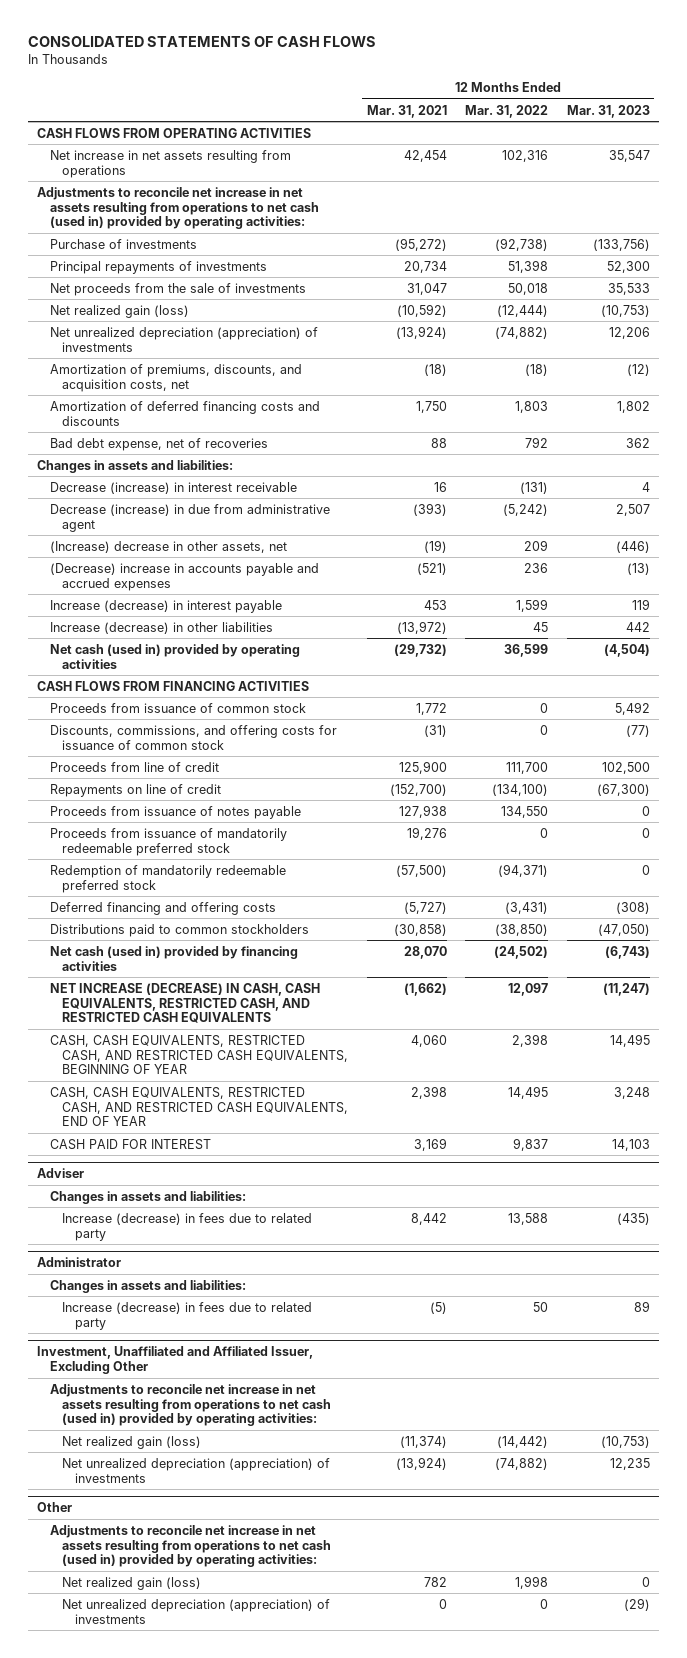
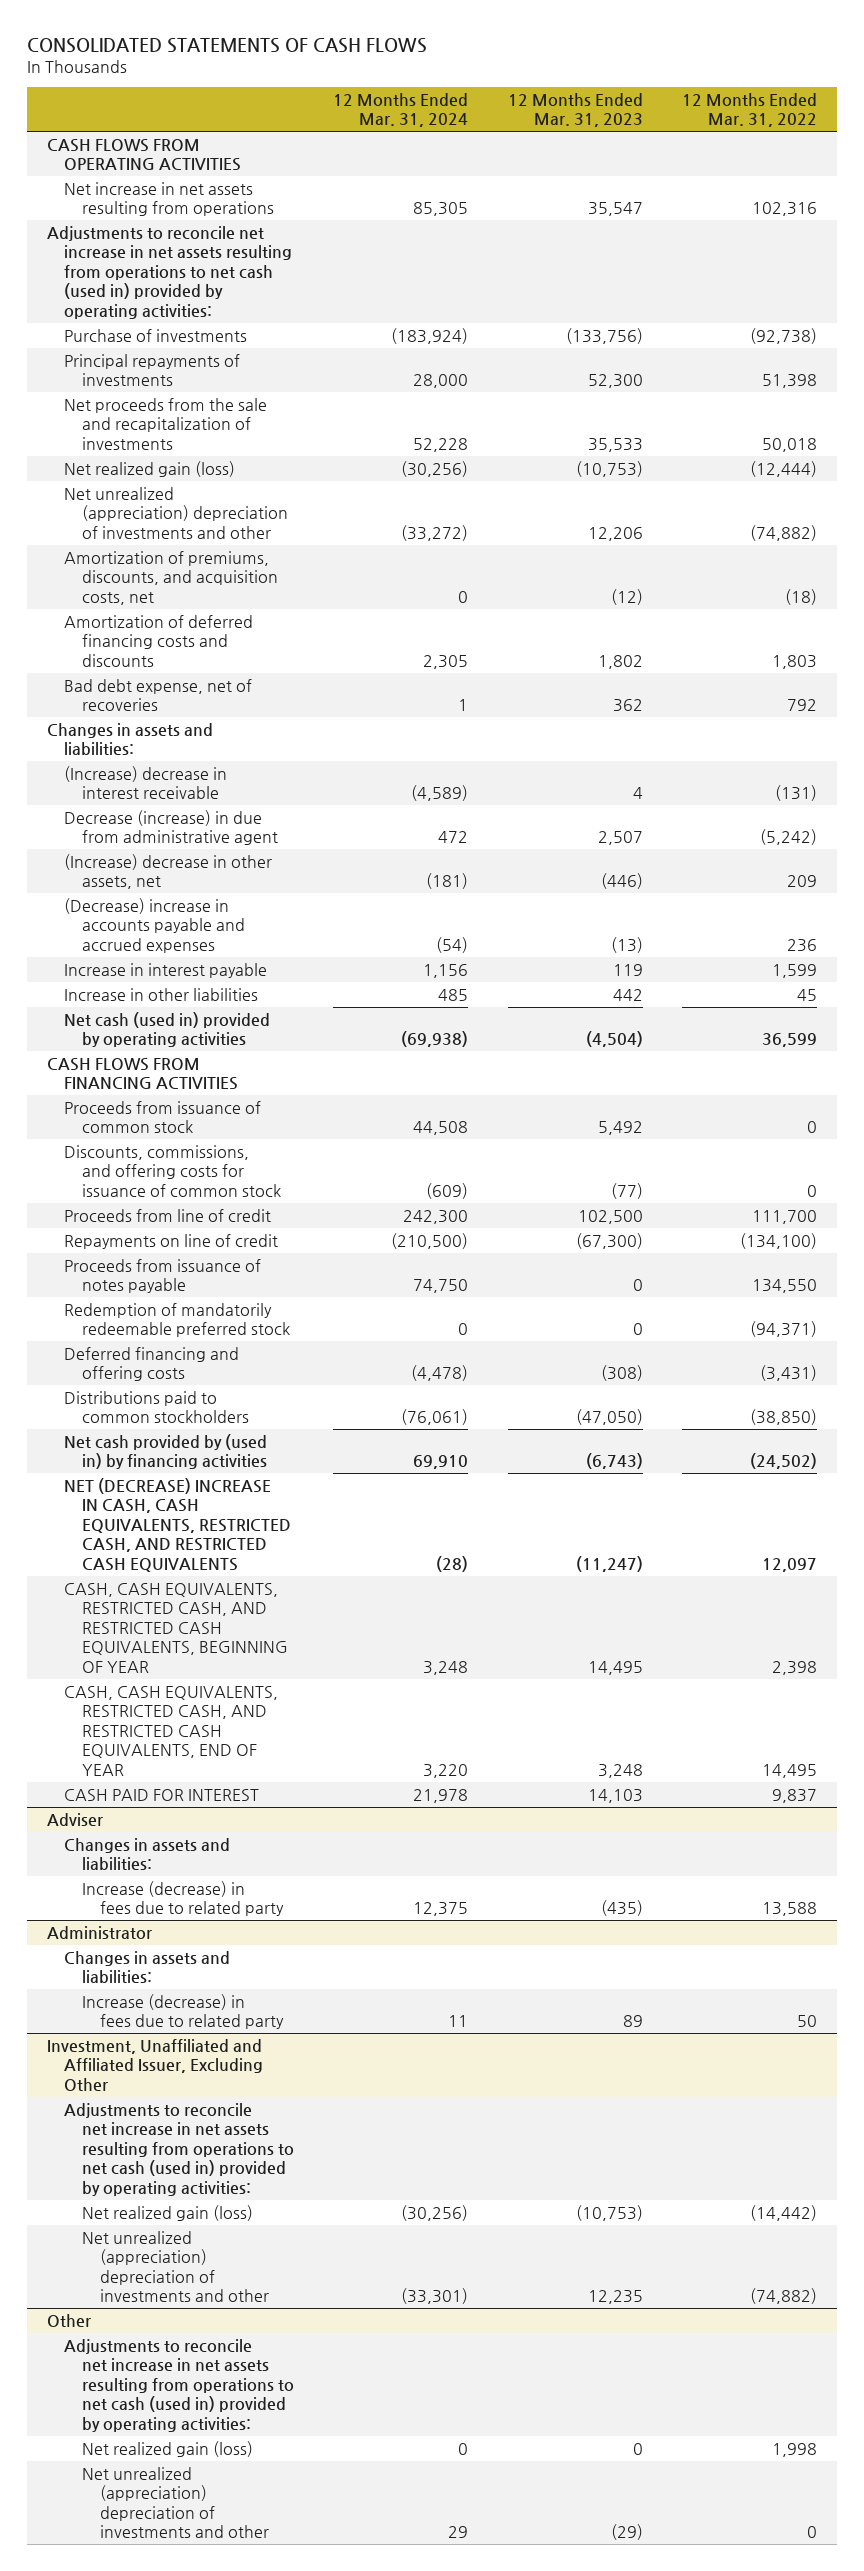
- | 12 Months Ended Mar. 31, 2021 | 12 Months Ended Mar. 31, 2022 | 12 Months Ended Mar. 31, 2023
+ | 12 Months Ended Mar. 31, 2024 | 12 Months Ended Mar. 31, 2023 | 12 Months Ended Mar. 31, 2022
- Net proceeds from the sale of investments | 31,047 | 50,018 | 35,533
+ Net proceeds from the sale and recapitalization of investments | 52,228 | 35,533 | 50,018
- Net unrealized depreciation (appreciation) of investments | (13,924) | (74,882) | 12,206
+ Net unrealized (appreciation) depreciation of investments and other | (33,272) | 12,206 | (74,882)
- Decrease (increase) in interest receivable | 16 | (131) | 4
+ (Increase) decrease in interest receivable | (4,589) | 4 | (131)
- Increase (decrease) in interest payable | 453 | 1,599 | 119
- Increase (decrease) in other liabilities | (13,972) | 45 | 442
+ Increase in interest payable | 1,156 | 119 | 1,599
+ Increase in other liabilities | 485 | 442 | 45
- Proceeds from issuance of mandatorily redeemable preferred stock | 19,276 | 0 | 0
- Net cash (used in) provided by financing activities | 28,070 | (24,502) | (6,743)
- NET INCREASE (DECREASE) IN CASH, CASH EQUIVALENTS, RESTRICTED CASH, AND RESTRICTED CASH EQUIVALENTS | (1,662) | 12,097 | (11,247)
+ Net cash provided by (used in) by financing activities | 69,910 | (6,743) | (24,502)
+ NET (DECREASE) INCREASE IN CASH, CASH EQUIVALENTS, RESTRICTED CASH, AND RESTRICTED CASH EQUIVALENTS | (28) | (11,247) | 12,097
@ Investment, Unaffiliated and Affiliated Issuer, Excluding Other
- Net unrealized depreciation (appreciation) of investments | (13,924) | (74,882) | 12,235
+ Net unrealized (appreciation) depreciation of investments and other | (33,301) | 12,235 | (74,882)
@ Other
- Net unrealized depreciation (appreciation) of investments | 0 | 0 | (29)
+ Net unrealized (appreciation) depreciation of investments and other | 29 | (29) | 0

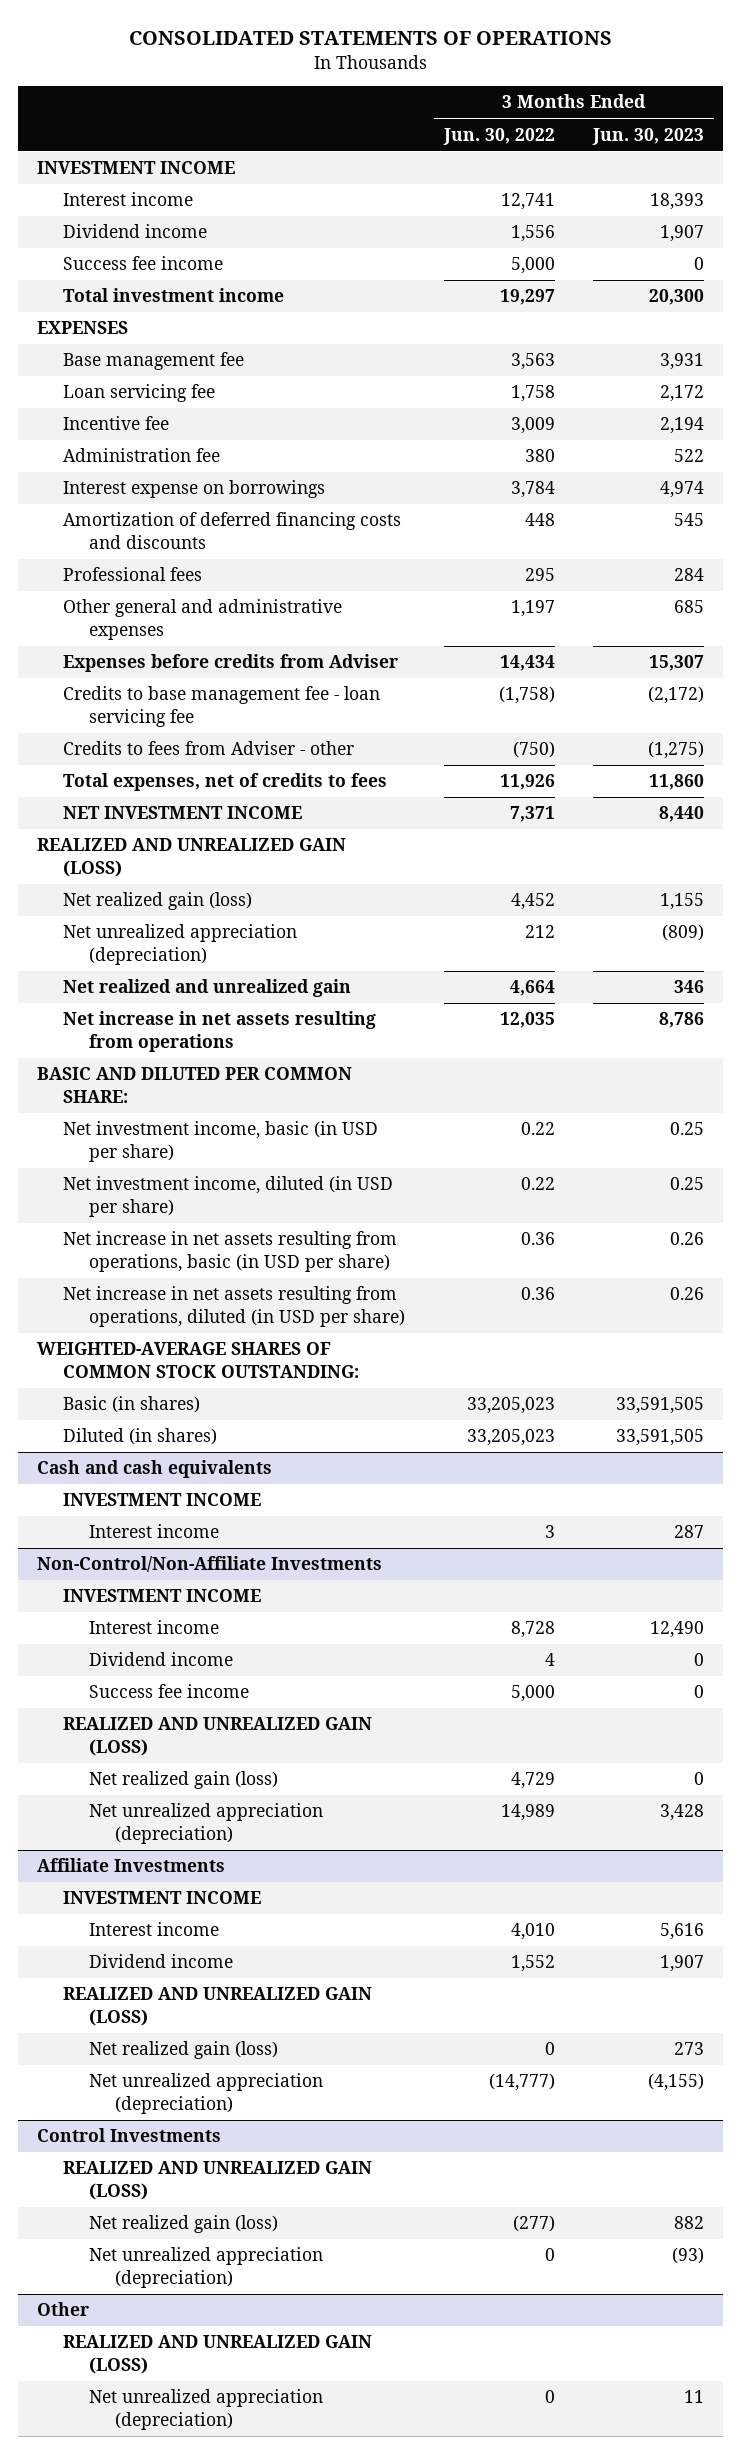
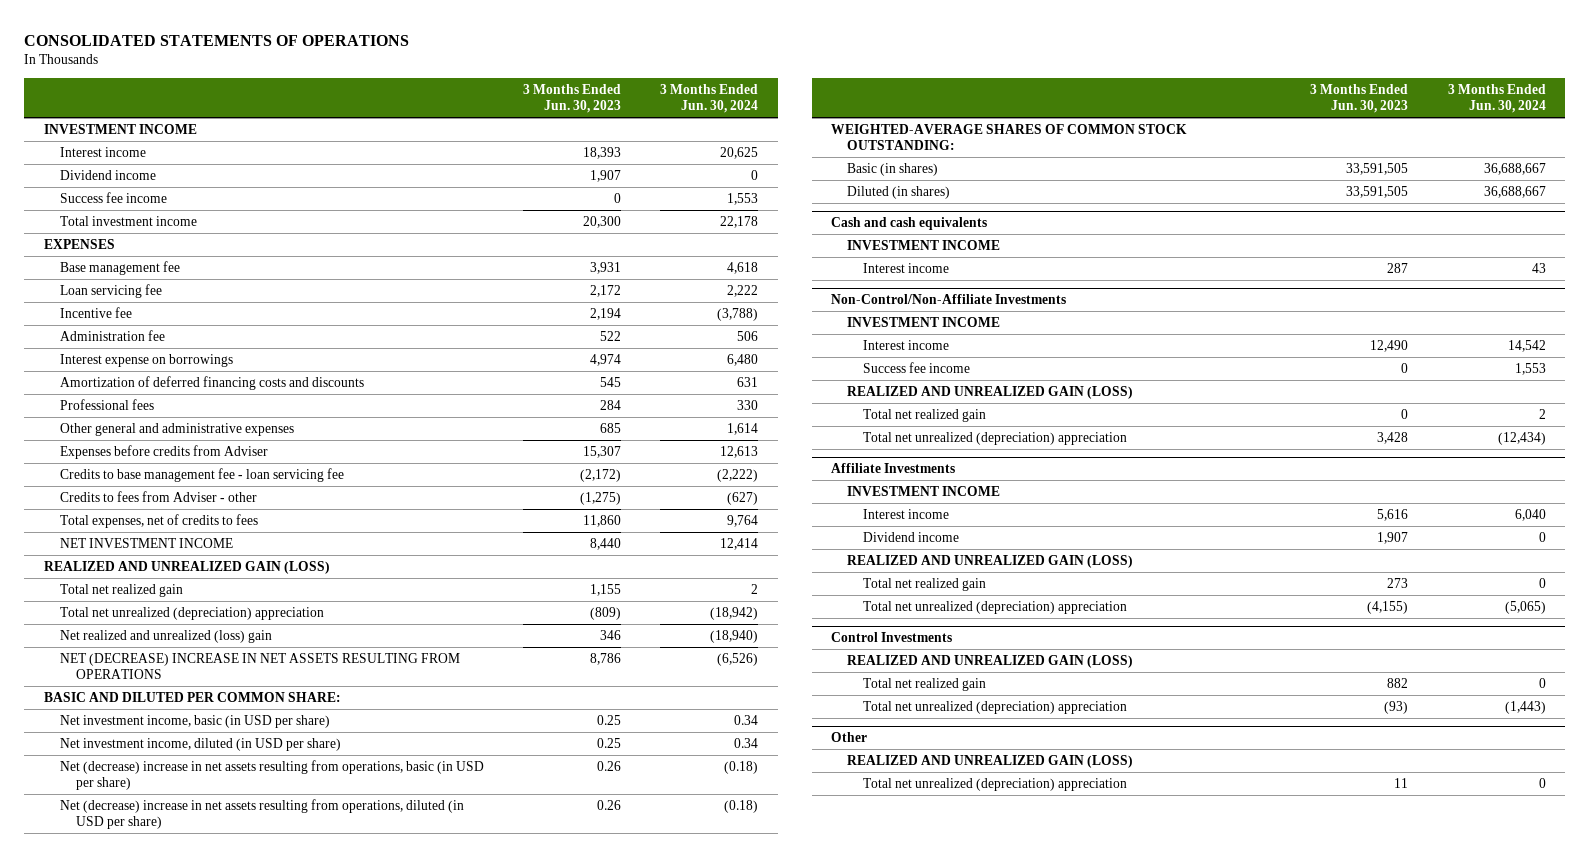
- | 3 Months Ended Jun. 30, 2022 | 3 Months Ended Jun. 30, 2023
+ | 3 Months Ended Jun. 30, 2023 | 3 Months Ended Jun. 30, 2024
- Net realized gain (loss) | 4,452 | 1,155
- Net unrealized appreciation (depreciation) | 212 | (809)
- Net realized and unrealized gain | 4,664 | 346
- Net increase in net assets resulting from operations | 12,035 | 8,786
+ Total net realized gain | 1,155 | 2
+ Total net unrealized (depreciation) appreciation | (809) | (18,942)
+ Net realized and unrealized (loss) gain | 346 | (18,940)
+ NET (DECREASE) INCREASE IN NET ASSETS RESULTING FROM OPERATIONS | 8,786 | (6,526)
- Net increase in net assets resulting from operations, basic (in USD per share) | 0.36 | 0.26
- Net increase in net assets resulting from operations, diluted (in USD per share) | 0.36 | 0.26
+ Net (decrease) increase in net assets resulting from operations, basic (in USD per share) | 0.26 | (0.18)
+ Net (decrease) increase in net assets resulting from operations, diluted (in USD per share) | 0.26 | (0.18)
@ Non-Control/Non-Affiliate Investments
- Dividend income | 4 | 0
- Net realized gain (loss) | 4,729 | 0
- Net unrealized appreciation (depreciation) | 14,989 | 3,428
+ Total net realized gain | 0 | 2
+ Total net unrealized (depreciation) appreciation | 3,428 | (12,434)
@ Affiliate Investments
- Net realized gain (loss) | 0 | 273
- Net unrealized appreciation (depreciation) | (14,777) | (4,155)
+ Total net realized gain | 273 | 0
+ Total net unrealized (depreciation) appreciation | (4,155) | (5,065)
@ Control Investments
- Net realized gain (loss) | (277) | 882
- Net unrealized appreciation (depreciation) | 0 | (93)
+ Total net realized gain | 882 | 0
+ Total net unrealized (depreciation) appreciation | (93) | (1,443)
@ Other
- Net unrealized appreciation (depreciation) | 0 | 11
+ Total net unrealized (depreciation) appreciation | 11 | 0

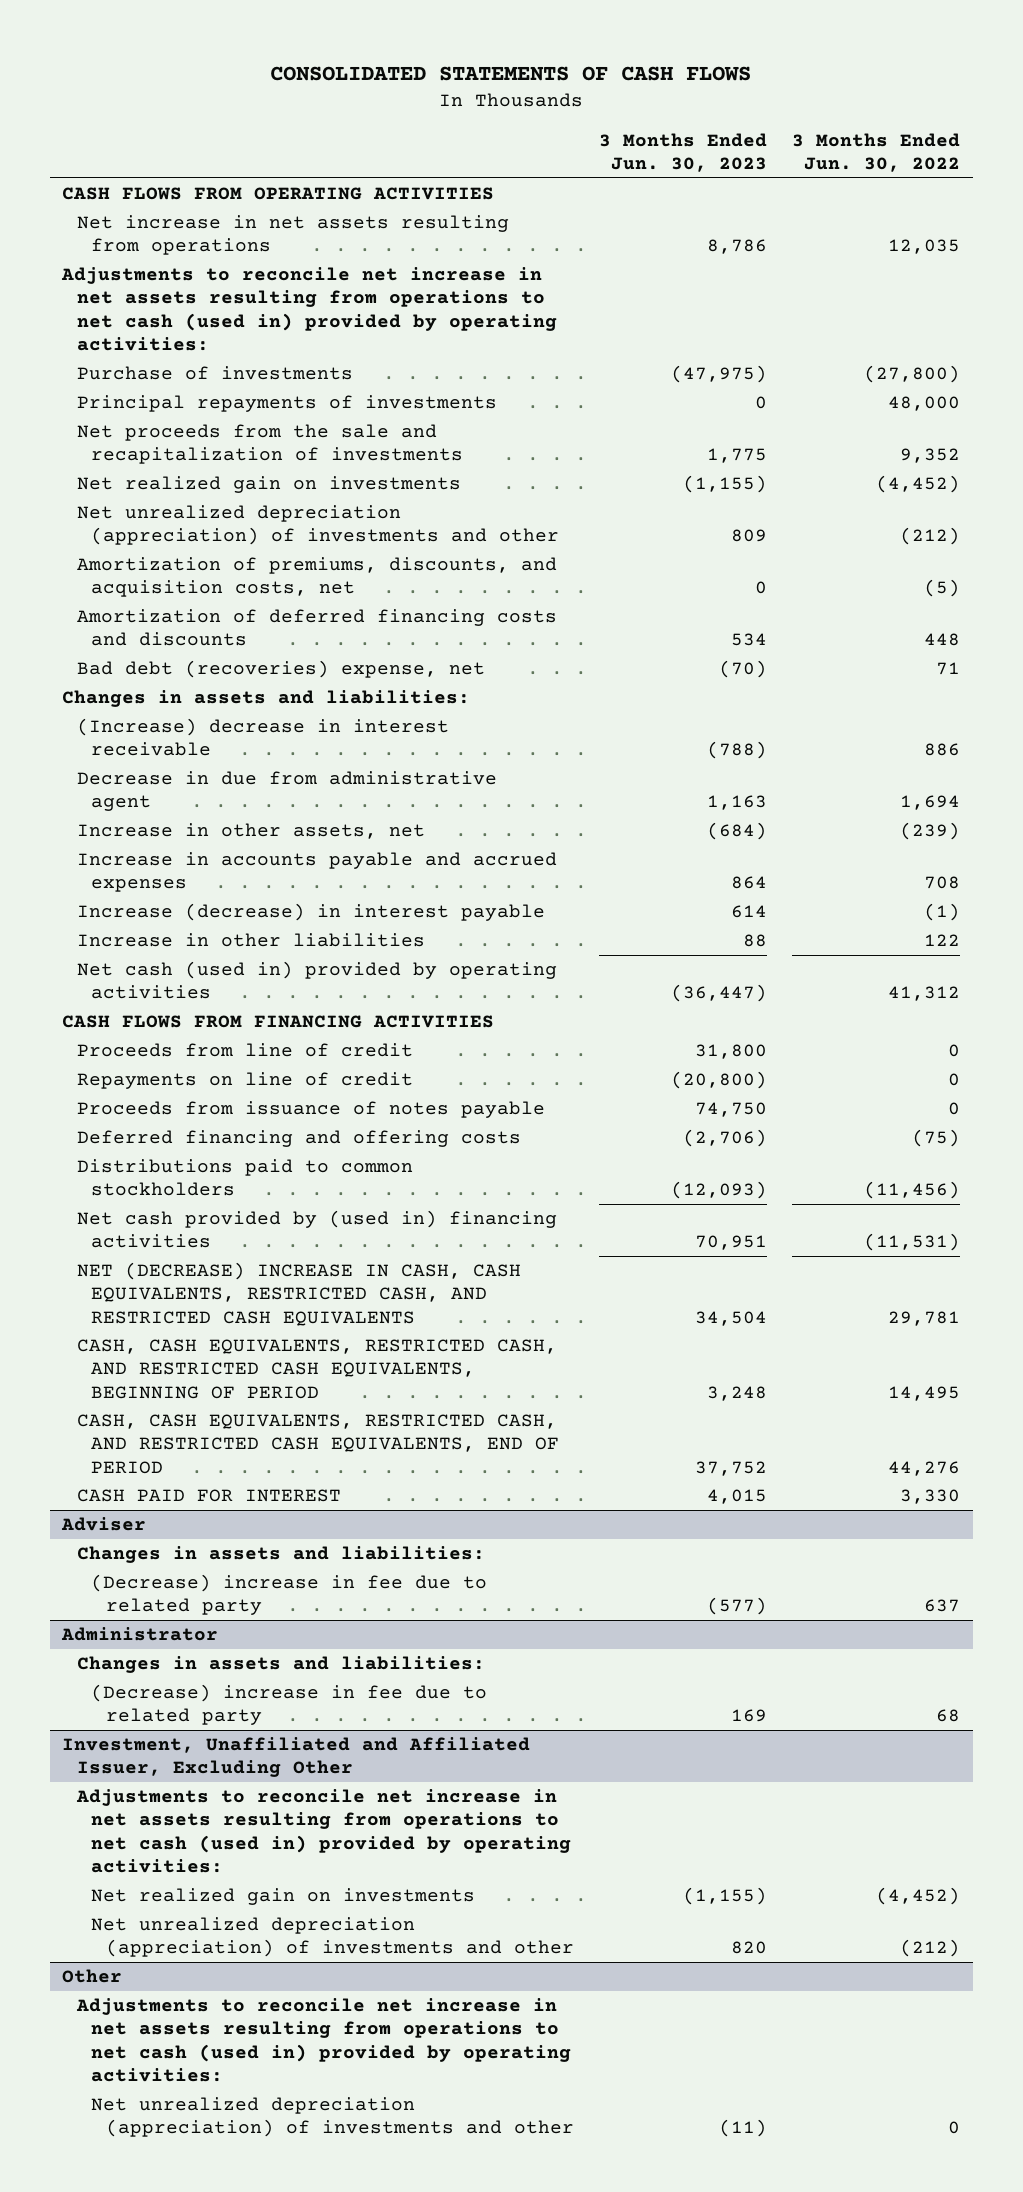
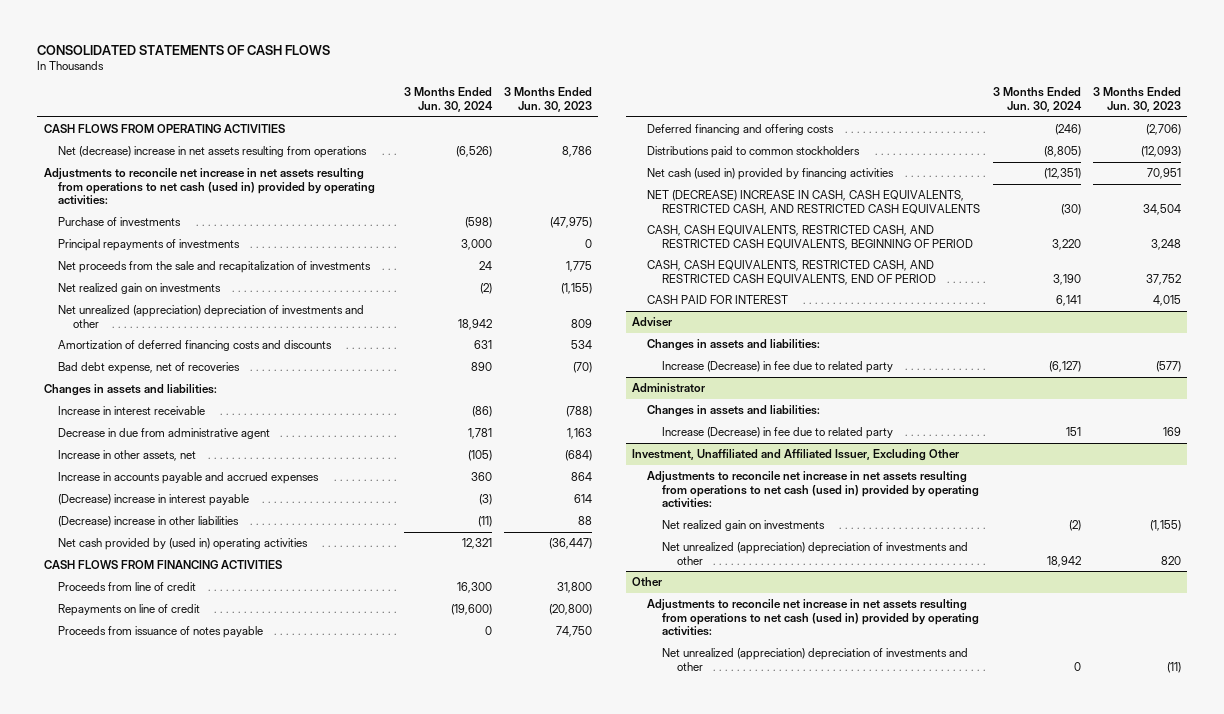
- | 3 Months Ended Jun. 30, 2023 | 3 Months Ended Jun. 30, 2022
+ | 3 Months Ended Jun. 30, 2024 | 3 Months Ended Jun. 30, 2023
- Net increase in net assets resulting from operations | 8,786 | 12,035
+ Net (decrease) increase in net assets resulting from operations | (6,526) | 8,786
- Net unrealized depreciation (appreciation) of investments and other | 809 | (212)
- Amortization of premiums, discounts, and acquisition costs, net | 0 | (5)
+ Net unrealized (appreciation) depreciation of investments and other | 18,942 | 809
- Bad debt (recoveries) expense, net | (70) | 71
+ Bad debt expense, net of recoveries | 890 | (70)
- (Increase) decrease in interest receivable | (788) | 886
+ Increase in interest receivable | (86) | (788)
- Increase (decrease) in interest payable | 614 | (1)
- Increase in other liabilities | 88 | 122
- Net cash (used in) provided by operating activities | (36,447) | 41,312
+ (Decrease) increase in interest payable | (3) | 614
+ (Decrease) increase in other liabilities | (11) | 88
+ Net cash provided by (used in) operating activities | 12,321 | (36,447)
- Net cash provided by (used in) financing activities | 70,951 | (11,531)
+ Net cash (used in) provided by financing activities | (12,351) | 70,951
@ Adviser
- (Decrease) increase in fee due to related party | (577) | 637
+ Increase (Decrease) in fee due to related party | (6,127) | (577)
@ Administrator
- (Decrease) increase in fee due to related party | 169 | 68
+ Increase (Decrease) in fee due to related party | 151 | 169
@ Investment, Unaffiliated and Affiliated Issuer, Excluding Other
- Net unrealized depreciation (appreciation) of investments and other | 820 | (212)
+ Net unrealized (appreciation) depreciation of investments and other | 18,942 | 820
@ Other
- Net unrealized depreciation (appreciation) of investments and other | (11) | 0
+ Net unrealized (appreciation) depreciation of investments and other | 0 | (11)

